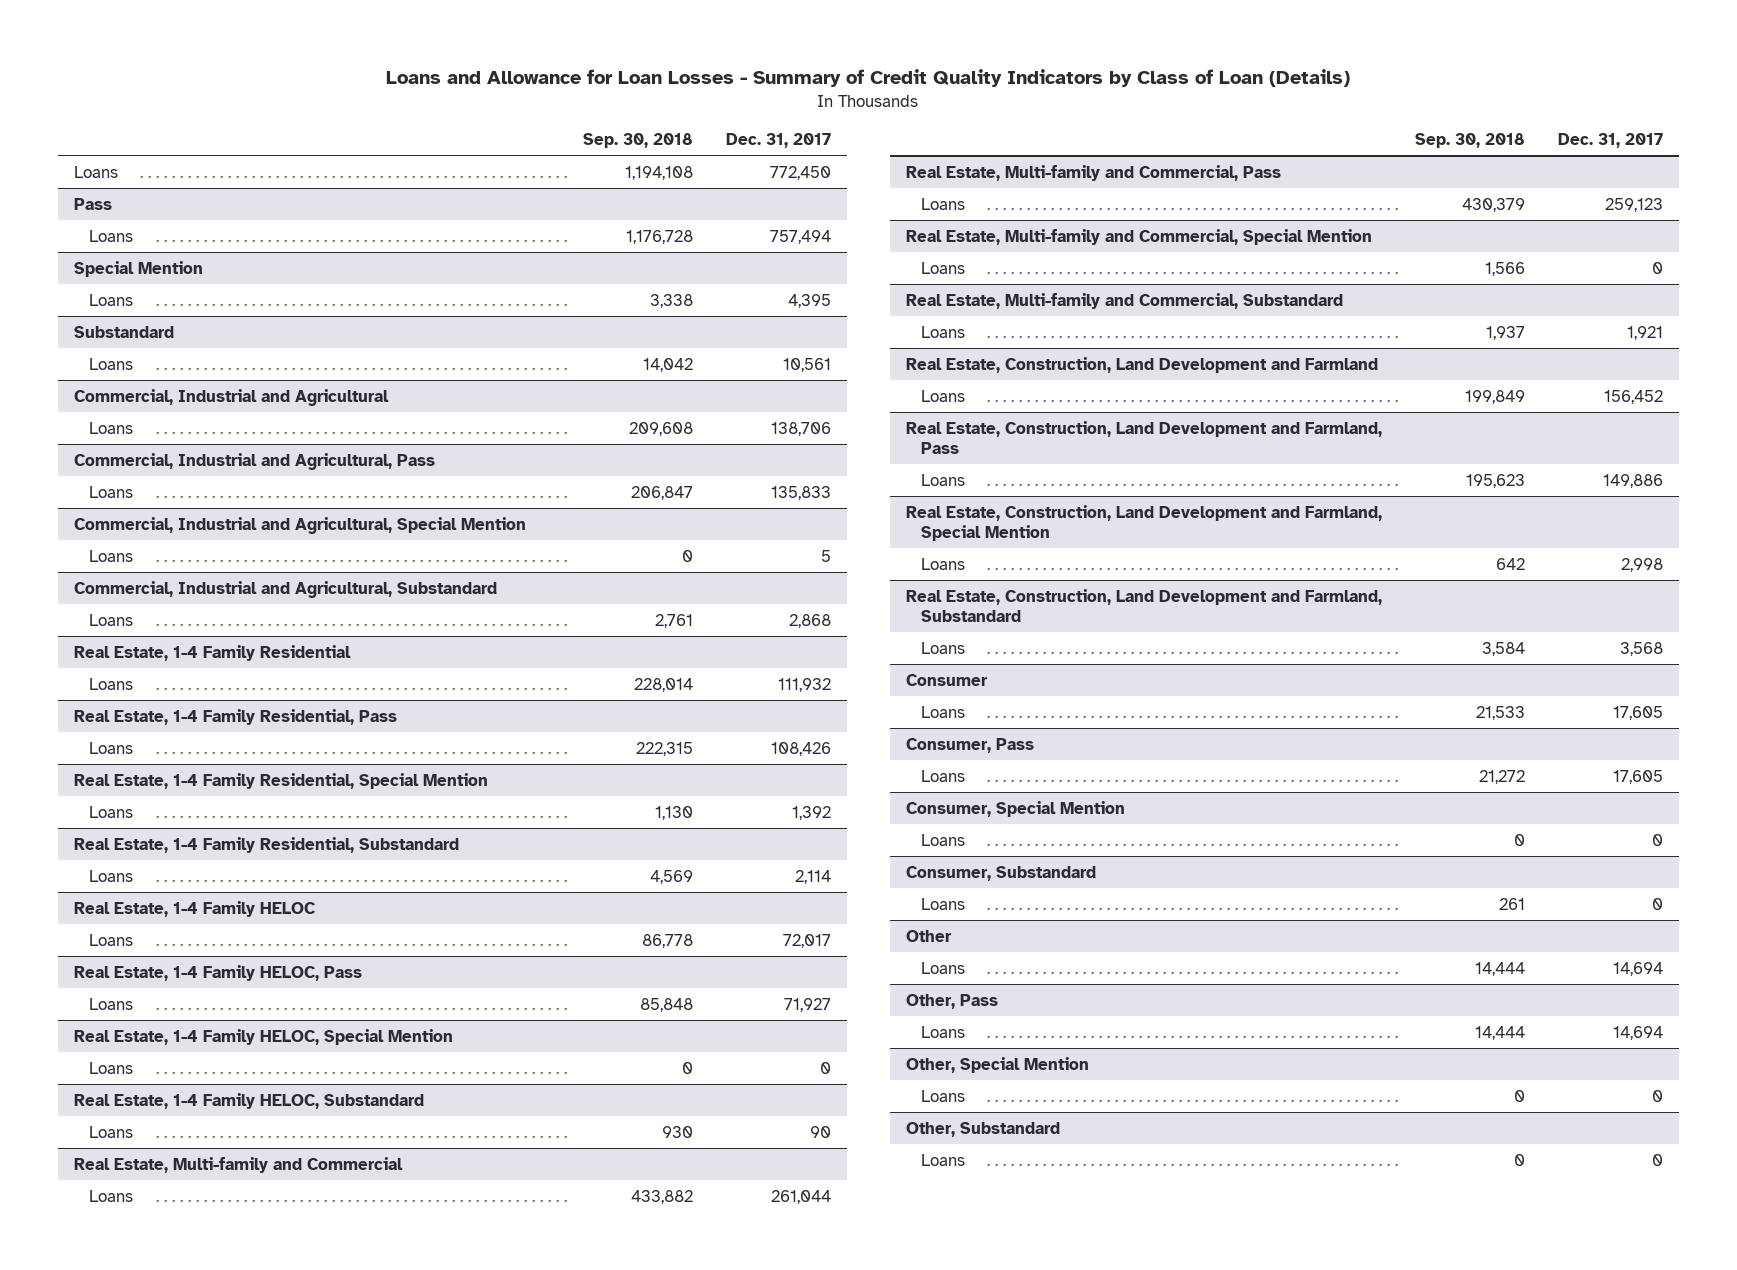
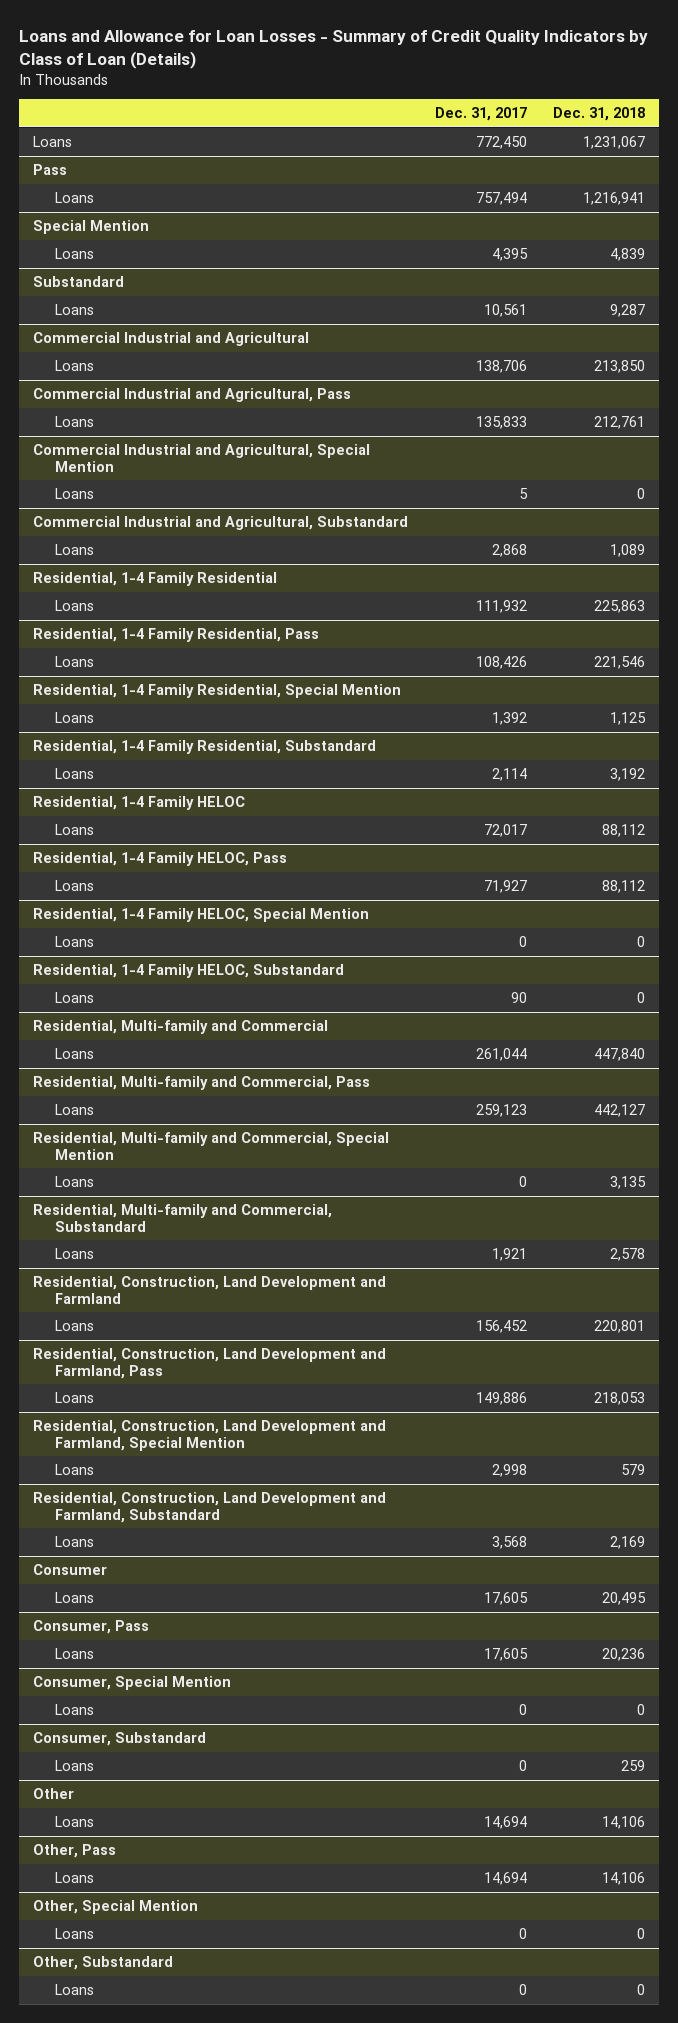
- | Sep. 30, 2018 | Dec. 31, 2017
+ | Dec. 31, 2017 | Dec. 31, 2018
- Commercial, Industrial and Agricultural
+ Commercial Industrial and Agricultural
- Commercial, Industrial and Agricultural, Pass
+ Commercial Industrial and Agricultural, Pass
- Commercial, Industrial and Agricultural, Special Mention
+ Commercial Industrial and Agricultural, Special Mention
- Commercial, Industrial and Agricultural, Substandard
+ Commercial Industrial and Agricultural, Substandard
- Real Estate, 1-4 Family Residential
+ Residential, 1-4 Family Residential
- Real Estate, 1-4 Family Residential, Pass
+ Residential, 1-4 Family Residential, Pass
- Real Estate, 1-4 Family Residential, Special Mention
+ Residential, 1-4 Family Residential, Special Mention
- Real Estate, 1-4 Family Residential, Substandard
+ Residential, 1-4 Family Residential, Substandard
- Real Estate, 1-4 Family HELOC
+ Residential, 1-4 Family HELOC
- Real Estate, 1-4 Family HELOC, Pass
+ Residential, 1-4 Family HELOC, Pass
- Real Estate, 1-4 Family HELOC, Special Mention
+ Residential, 1-4 Family HELOC, Special Mention
- Real Estate, 1-4 Family HELOC, Substandard
+ Residential, 1-4 Family HELOC, Substandard
- Real Estate, Multi-family and Commercial
+ Residential, Multi-family and Commercial
- Real Estate, Multi-family and Commercial, Pass
+ Residential, Multi-family and Commercial, Pass
- Real Estate, Multi-family and Commercial, Special Mention
+ Residential, Multi-family and Commercial, Special Mention
- Real Estate, Multi-family and Commercial, Substandard
+ Residential, Multi-family and Commercial, Substandard
- Real Estate, Construction, Land Development and Farmland
+ Residential, Construction, Land Development and Farmland
- Real Estate, Construction, Land Development and Farmland, Pass
+ Residential, Construction, Land Development and Farmland, Pass
- Real Estate, Construction, Land Development and Farmland, Special Mention
+ Residential, Construction, Land Development and Farmland, Special Mention
- Real Estate, Construction, Land Development and Farmland, Substandard
+ Residential, Construction, Land Development and Farmland, Substandard

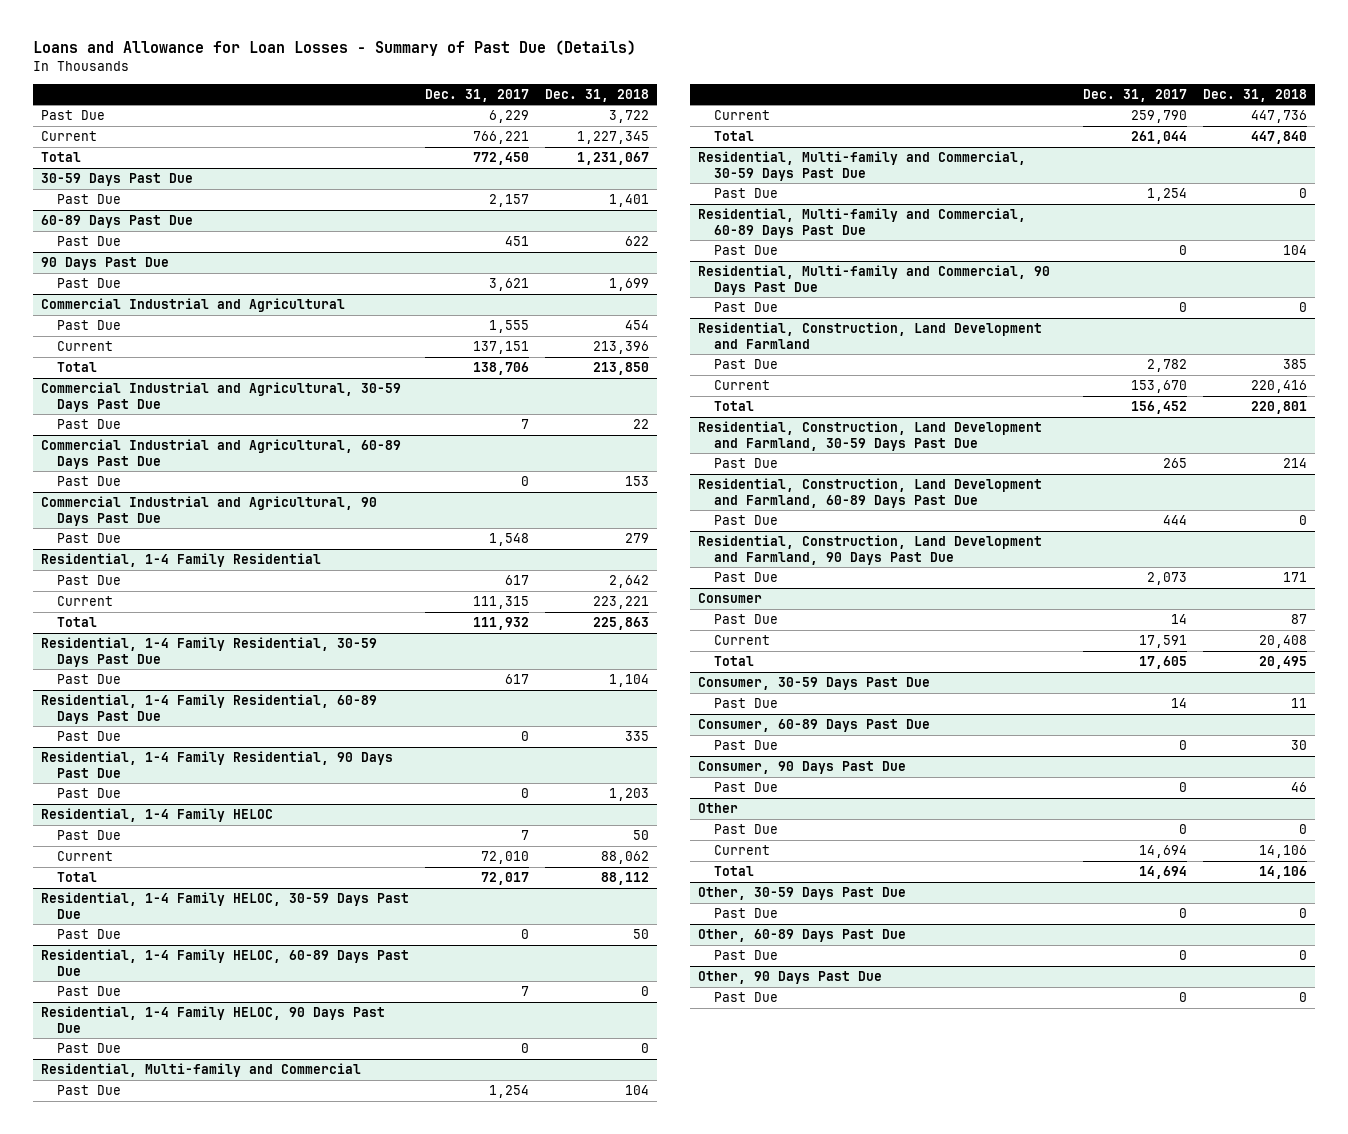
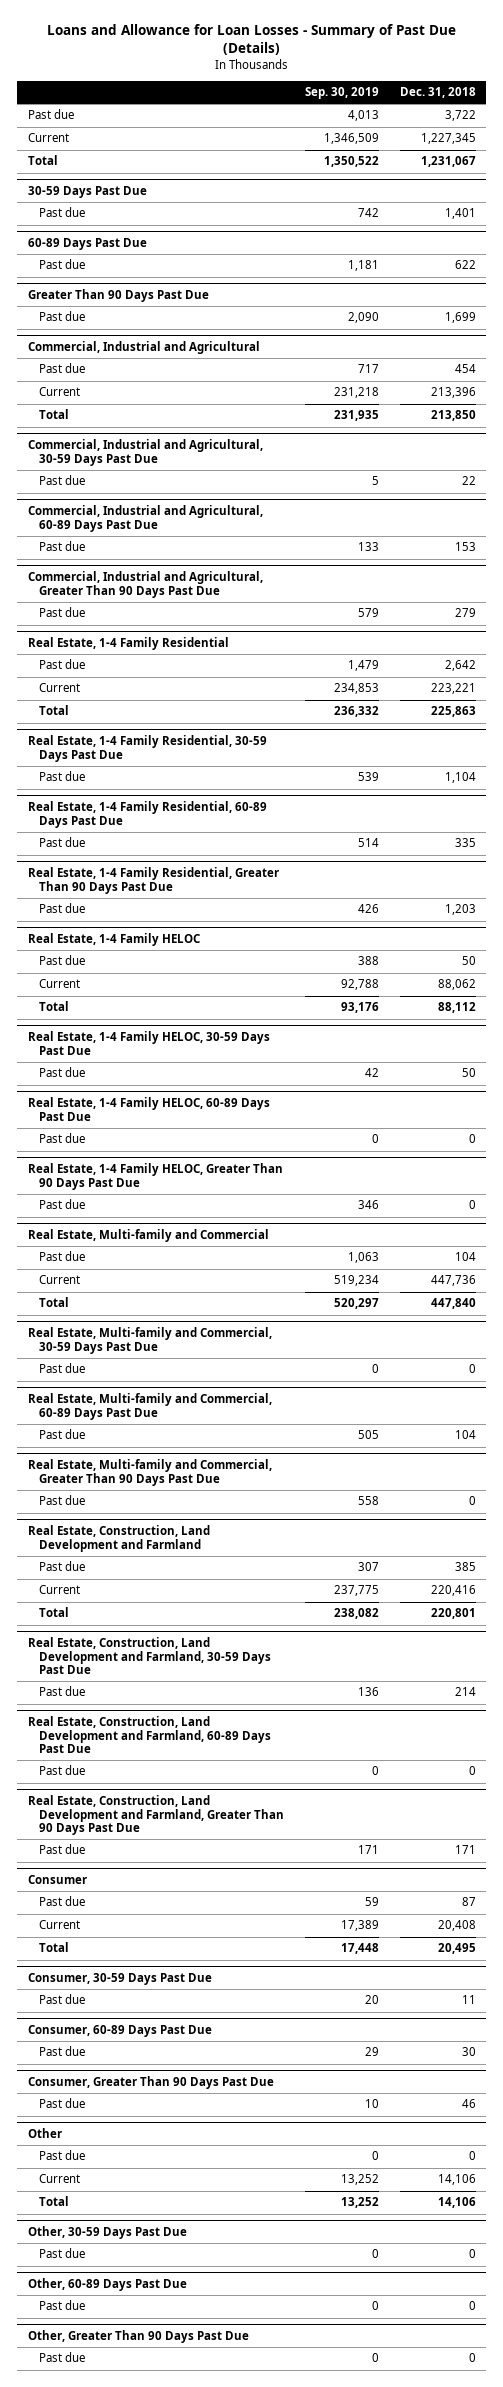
- | Dec. 31, 2017 | Dec. 31, 2018
+ | Sep. 30, 2019 | Dec. 31, 2018
- Past Due | 6,229 | 3,722
+ Past due | 4,013 | 3,722
@ 30-59 Days Past Due
- Past Due | 2,157 | 1,401
+ Past due | 742 | 1,401
@ 60-89 Days Past Due
- Past Due | 451 | 622
- 90 Days Past Due
- Past Due | 3,621 | 1,699
- Commercial Industrial and Agricultural
- Past Due | 1,555 | 454
@ 60-89 Days Past Due
+ Past due | 1,181 | 622
+ Greater Than 90 Days Past Due
+ Past due | 2,090 | 1,699
+ Commercial, Industrial and Agricultural
+ Past due | 717 | 454
- Commercial Industrial and Agricultural, 30-59 Days Past Due
- Past Due | 7 | 22
- Commercial Industrial and Agricultural, 60-89 Days Past Due
- Past Due | 0 | 153
- Commercial Industrial and Agricultural, 90 Days Past Due
- Past Due | 1,548 | 279
- Residential, 1-4 Family Residential
- Past Due | 617 | 2,642
+ Commercial, Industrial and Agricultural, 30-59 Days Past Due
+ Past due | 5 | 22
+ Commercial, Industrial and Agricultural, 60-89 Days Past Due
+ Past due | 133 | 153
+ Commercial, Industrial and Agricultural, Greater Than 90 Days Past Due
+ Past due | 579 | 279
+ Real Estate, 1-4 Family Residential
+ Past due | 1,479 | 2,642
- Residential, 1-4 Family Residential, 30-59 Days Past Due
- Past Due | 617 | 1,104
- Residential, 1-4 Family Residential, 60-89 Days Past Due
- Past Due | 0 | 335
- Residential, 1-4 Family Residential, 90 Days Past Due
- Past Due | 0 | 1,203
- Residential, 1-4 Family HELOC
- Past Due | 7 | 50
+ Real Estate, 1-4 Family Residential, 30-59 Days Past Due
+ Past due | 539 | 1,104
+ Real Estate, 1-4 Family Residential, 60-89 Days Past Due
+ Past due | 514 | 335
+ Real Estate, 1-4 Family Residential, Greater Than 90 Days Past Due
+ Past due | 426 | 1,203
+ Real Estate, 1-4 Family HELOC
+ Past due | 388 | 50
- Residential, 1-4 Family HELOC, 30-59 Days Past Due
- Past Due | 0 | 50
- Residential, 1-4 Family HELOC, 60-89 Days Past Due
- Past Due | 7 | 0
- Residential, 1-4 Family HELOC, 90 Days Past Due
- Past Due | 0 | 0
- Residential, Multi-family and Commercial
- Past Due | 1,254 | 104
+ Real Estate, 1-4 Family HELOC, 30-59 Days Past Due
+ Past due | 42 | 50
+ Real Estate, 1-4 Family HELOC, 60-89 Days Past Due
+ Past due | 0 | 0
+ Real Estate, 1-4 Family HELOC, Greater Than 90 Days Past Due
+ Past due | 346 | 0
+ Real Estate, Multi-family and Commercial
+ Past due | 1,063 | 104
- Residential, Multi-family and Commercial, 30-59 Days Past Due
- Past Due | 1,254 | 0
- Residential, Multi-family and Commercial, 60-89 Days Past Due
- Past Due | 0 | 104
- Residential, Multi-family and Commercial, 90 Days Past Due
- Past Due | 0 | 0
- Residential, Construction, Land Development and Farmland
- Past Due | 2,782 | 385
+ Real Estate, Multi-family and Commercial, 30-59 Days Past Due
+ Past due | 0 | 0
+ Real Estate, Multi-family and Commercial, 60-89 Days Past Due
+ Past due | 505 | 104
+ Real Estate, Multi-family and Commercial, Greater Than 90 Days Past Due
+ Past due | 558 | 0
+ Real Estate, Construction, Land Development and Farmland
+ Past due | 307 | 385
- Residential, Construction, Land Development and Farmland, 30-59 Days Past Due
- Past Due | 265 | 214
- Residential, Construction, Land Development and Farmland, 60-89 Days Past Due
- Past Due | 444 | 0
- Residential, Construction, Land Development and Farmland, 90 Days Past Due
- Past Due | 2,073 | 171
+ Real Estate, Construction, Land Development and Farmland, 30-59 Days Past Due
+ Past due | 136 | 214
+ Real Estate, Construction, Land Development and Farmland, 60-89 Days Past Due
+ Past due | 0 | 0
+ Real Estate, Construction, Land Development and Farmland, Greater Than 90 Days Past Due
+ Past due | 171 | 171
@ Consumer
- Past Due | 14 | 87
+ Past due | 59 | 87
@ Consumer, 30-59 Days Past Due
- Past Due | 14 | 11
+ Past due | 20 | 11
@ Consumer, 60-89 Days Past Due
- Past Due | 0 | 30
- Consumer, 90 Days Past Due
- Past Due | 0 | 46
@ Consumer, 60-89 Days Past Due
+ Past due | 29 | 30
+ Consumer, Greater Than 90 Days Past Due
+ Past due | 10 | 46
@ Other
- Past Due | 0 | 0
+ Past due | 0 | 0
@ Other, 30-59 Days Past Due
- Past Due | 0 | 0
+ Past due | 0 | 0
@ Other, 60-89 Days Past Due
- Past Due | 0 | 0
- Other, 90 Days Past Due
- Past Due | 0 | 0
@ Other, 60-89 Days Past Due
+ Past due | 0 | 0
+ Other, Greater Than 90 Days Past Due
+ Past due | 0 | 0

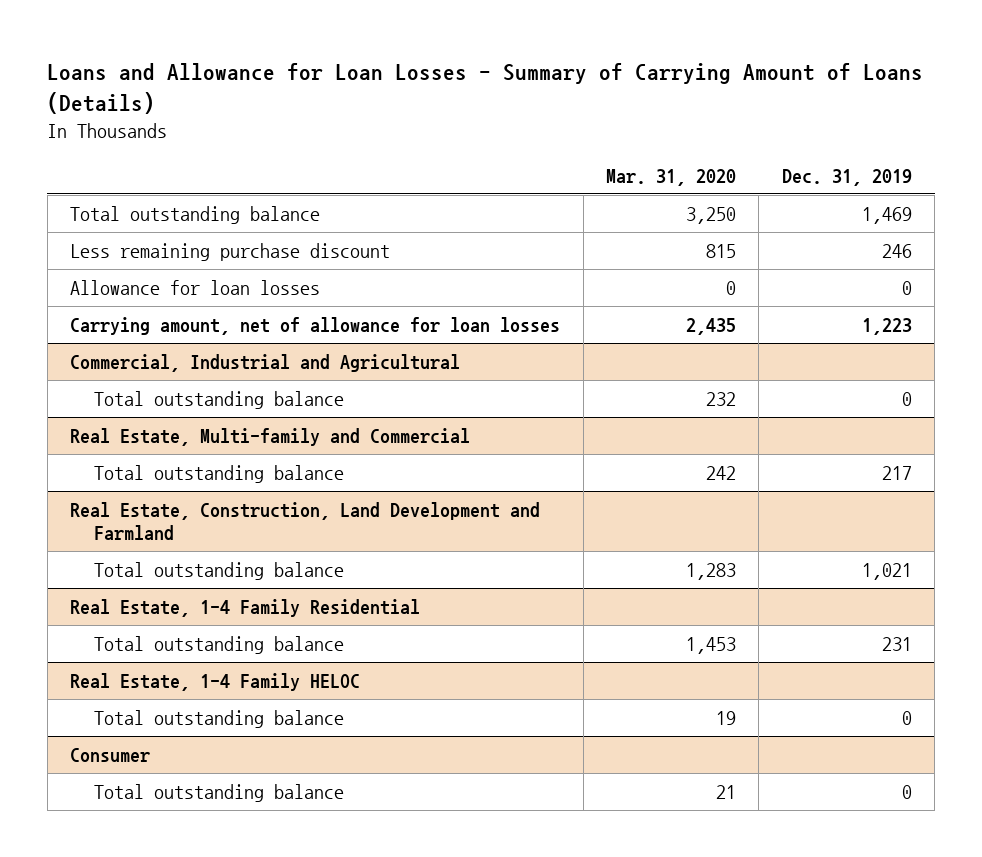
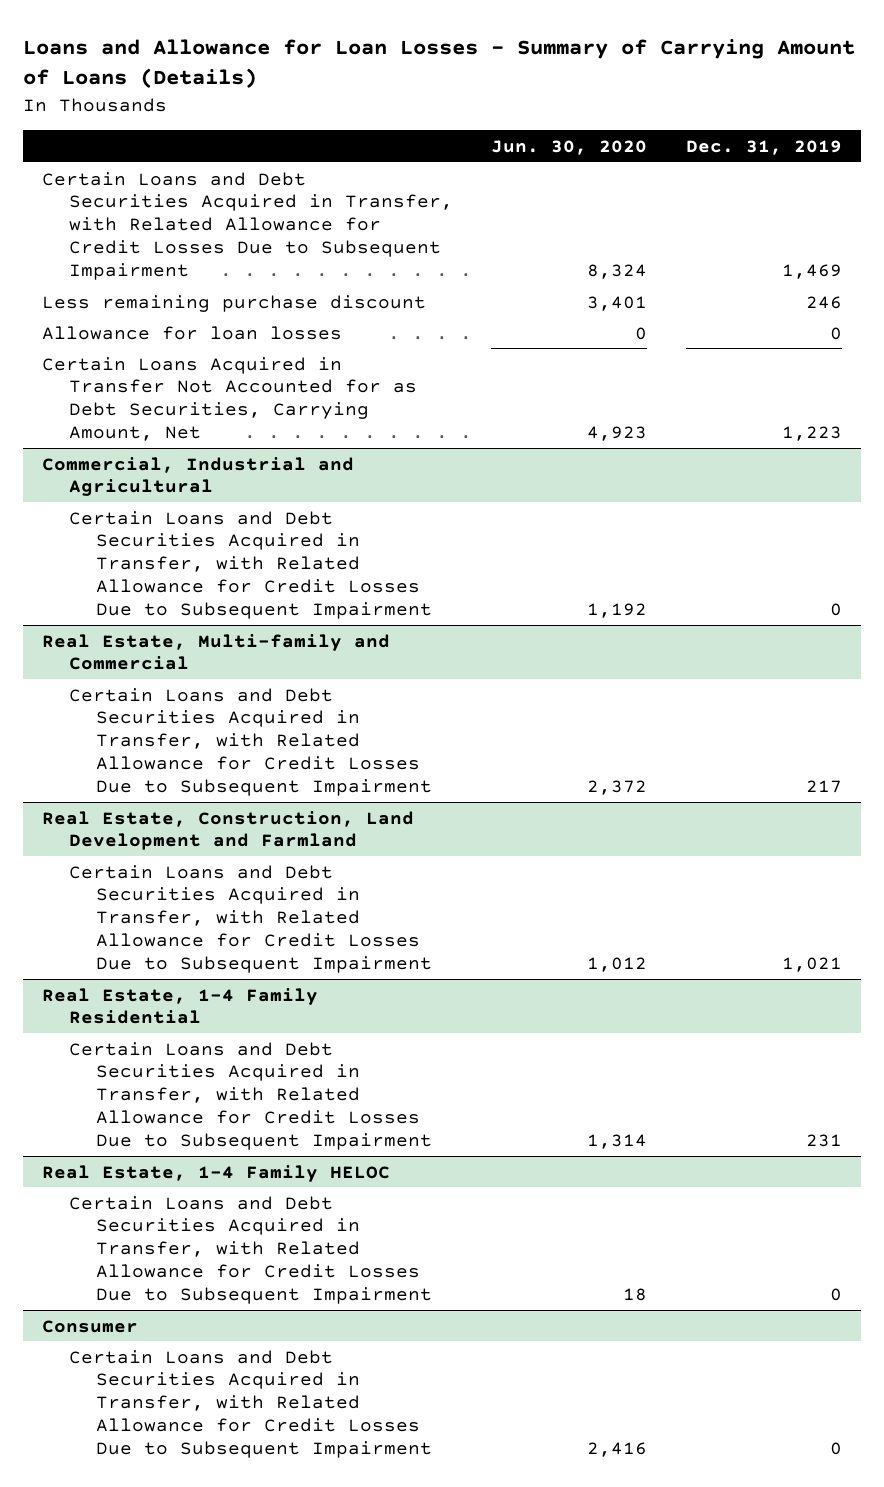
- | Mar. 31, 2020 | Dec. 31, 2019
+ | Jun. 30, 2020 | Dec. 31, 2019
- Total outstanding balance | 3,250 | 1,469
+ Certain Loans and Debt Securities Acquired in Transfer, with Related Allowance for Credit Losses Due to Subsequent Impairment | 8,324 | 1,469
- Carrying amount, net of allowance for loan losses | 2,435 | 1,223
+ Certain Loans Acquired in Transfer Not Accounted for as Debt Securities, Carrying Amount, Net | 4,923 | 1,223
@ Commercial, Industrial and Agricultural
- Total outstanding balance | 232 | 0
+ Certain Loans and Debt Securities Acquired in Transfer, with Related Allowance for Credit Losses Due to Subsequent Impairment | 1,192 | 0
@ Real Estate, Multi-family and Commercial
- Total outstanding balance | 242 | 217
+ Certain Loans and Debt Securities Acquired in Transfer, with Related Allowance for Credit Losses Due to Subsequent Impairment | 2,372 | 217
@ Real Estate, Construction, Land Development and Farmland
- Total outstanding balance | 1,283 | 1,021
+ Certain Loans and Debt Securities Acquired in Transfer, with Related Allowance for Credit Losses Due to Subsequent Impairment | 1,012 | 1,021
@ Real Estate, 1-4 Family Residential
- Total outstanding balance | 1,453 | 231
+ Certain Loans and Debt Securities Acquired in Transfer, with Related Allowance for Credit Losses Due to Subsequent Impairment | 1,314 | 231
@ Real Estate, 1-4 Family HELOC
- Total outstanding balance | 19 | 0
+ Certain Loans and Debt Securities Acquired in Transfer, with Related Allowance for Credit Losses Due to Subsequent Impairment | 18 | 0
@ Consumer
- Total outstanding balance | 21 | 0
+ Certain Loans and Debt Securities Acquired in Transfer, with Related Allowance for Credit Losses Due to Subsequent Impairment | 2,416 | 0

